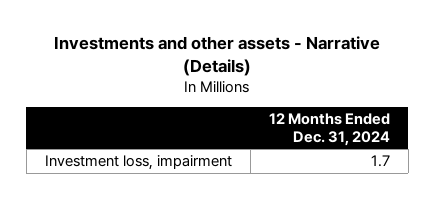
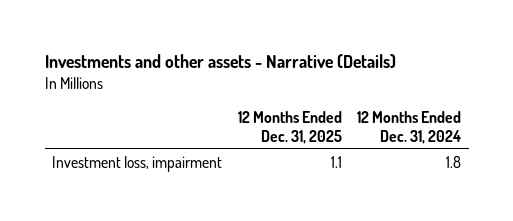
- | 12 Months Ended Dec. 31, 2024
+ | 12 Months Ended Dec. 31, 2025 | 12 Months Ended Dec. 31, 2024
- Investment loss, impairment | 1.7
+ Investment loss, impairment | 1.1 | 1.8

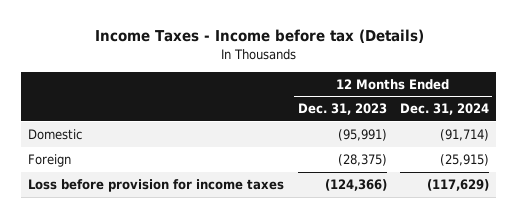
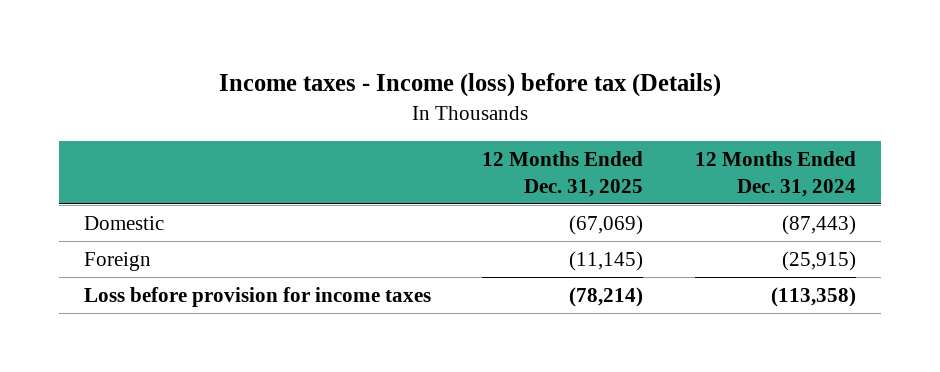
- Income Taxes - Income before tax (Details)
+ Income taxes - Income (loss) before tax (Details)
- | 12 Months Ended Dec. 31, 2023 | 12 Months Ended Dec. 31, 2024
+ | 12 Months Ended Dec. 31, 2025 | 12 Months Ended Dec. 31, 2024
- Domestic | (95,991) | (91,714)
+ Domestic | (67,069) | (87,443)
- Loss before provision for income taxes | (124,366) | (117,629)
+ Loss before provision for income taxes | (78,214) | (113,358)

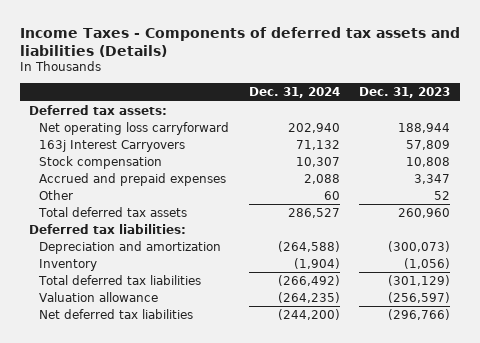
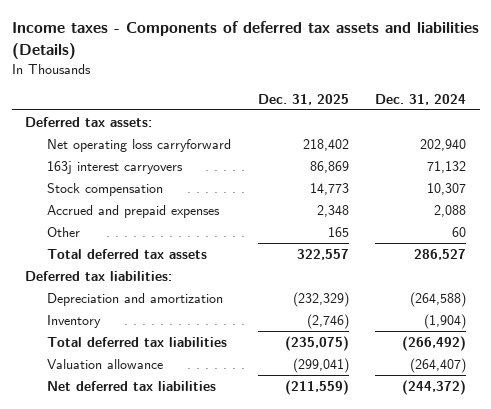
- Income Taxes - Components of deferred tax assets and liabilities (Details)
+ Income taxes - Components of deferred tax assets and liabilities (Details)
- | Dec. 31, 2024 | Dec. 31, 2023
+ | Dec. 31, 2025 | Dec. 31, 2024
- 163j Interest Carryovers | 71,132 | 57,809
+ 163j interest carryovers | 86,869 | 71,132
- Valuation allowance | (264,235) | (256,597)
- Net deferred tax liabilities | (244,200) | (296,766)
+ Valuation allowance | (299,041) | (264,407)
+ Net deferred tax liabilities | (211,559) | (244,372)

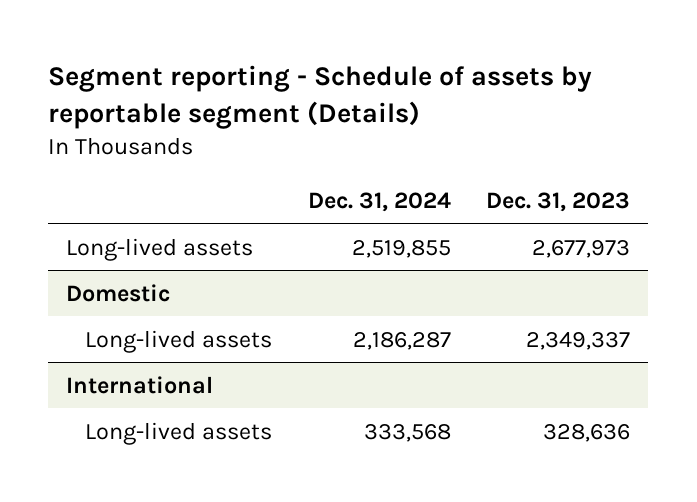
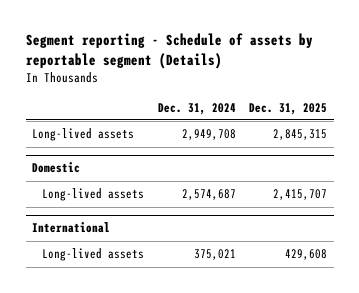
- | Dec. 31, 2024 | Dec. 31, 2023
+ | Dec. 31, 2024 | Dec. 31, 2025
- Long-lived assets | 2,519,855 | 2,677,973
+ Long-lived assets | 2,949,708 | 2,845,315
@ Domestic
- Long-lived assets | 2,186,287 | 2,349,337
+ Long-lived assets | 2,574,687 | 2,415,707
@ International
- Long-lived assets | 333,568 | 328,636
+ Long-lived assets | 375,021 | 429,608

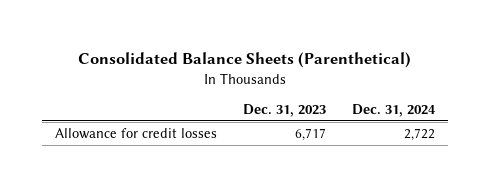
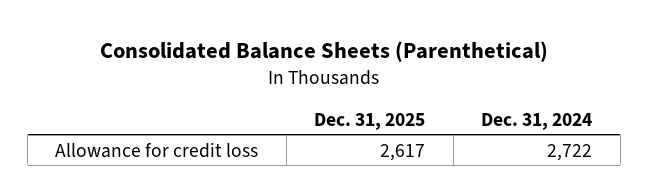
- | Dec. 31, 2023 | Dec. 31, 2024
+ | Dec. 31, 2025 | Dec. 31, 2024
- Allowance for credit losses | 6,717 | 2,722
+ Allowance for credit loss | 2,617 | 2,722

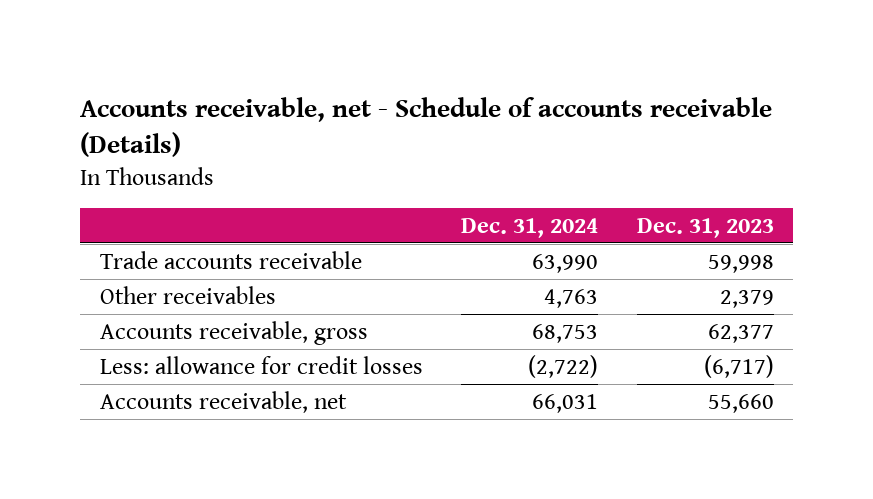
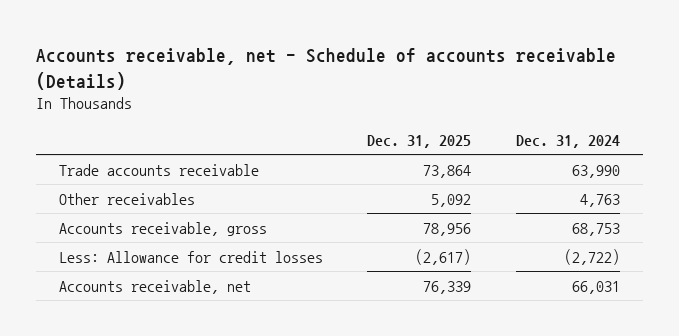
- | Dec. 31, 2024 | Dec. 31, 2023
+ | Dec. 31, 2025 | Dec. 31, 2024
- Less: allowance for credit losses | (2,722) | (6,717)
+ Less: Allowance for credit losses | (2,617) | (2,722)

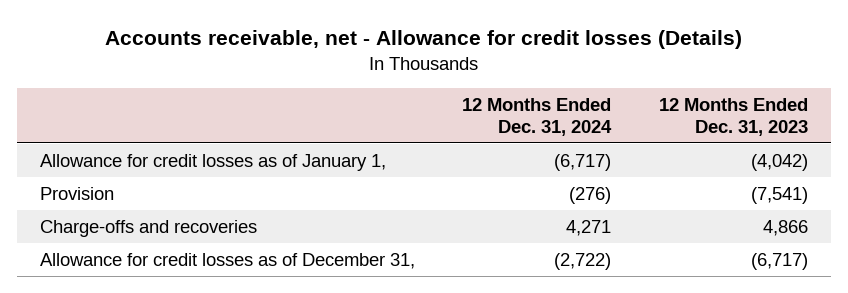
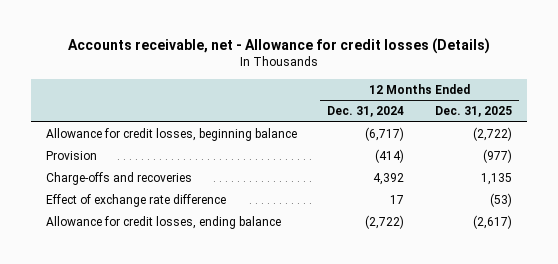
- | 12 Months Ended Dec. 31, 2024 | 12 Months Ended Dec. 31, 2023
+ | 12 Months Ended Dec. 31, 2024 | 12 Months Ended Dec. 31, 2025
- Allowance for credit losses as of January 1, | (6,717) | (4,042)
- Provision | (276) | (7,541)
- Charge-offs and recoveries | 4,271 | 4,866
- Allowance for credit losses as of December 31, | (2,722) | (6,717)
+ Allowance for credit losses, beginning balance | (6,717) | (2,722)
+ Provision | (414) | (977)
+ Charge-offs and recoveries | 4,392 | 1,135
+ Effect of exchange rate difference | 17 | (53)
+ Allowance for credit losses, ending balance | (2,722) | (2,617)

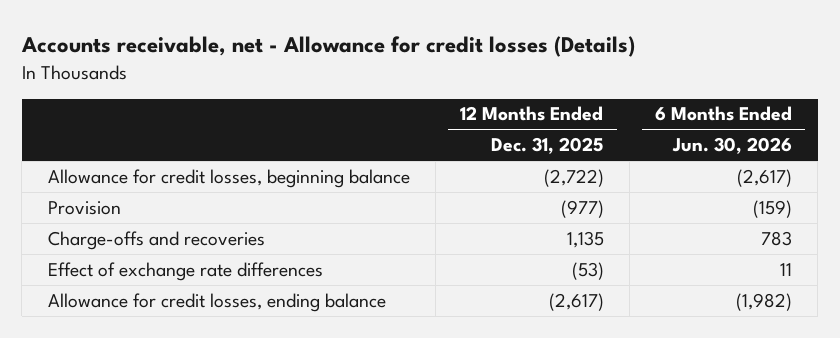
- | 12 Months Ended Dec. 31, 2024 | 12 Months Ended Dec. 31, 2025
+ | 12 Months Ended Dec. 31, 2025 | 6 Months Ended Jun. 30, 2026
- Effect of exchange rate difference | 17 | (53)
+ Effect of exchange rate differences | (53) | 11

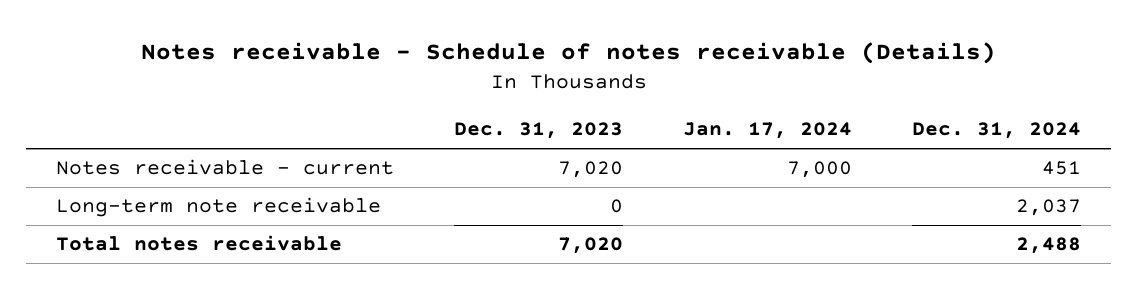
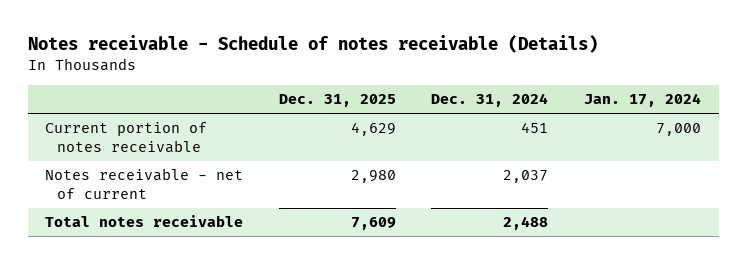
- | Dec. 31, 2023 | Jan. 17, 2024 | Dec. 31, 2024
+ | Dec. 31, 2025 | Dec. 31, 2024 | Jan. 17, 2024
- Notes receivable - current | 7,020 | 7,000 | 451
- Long-term note receivable | 0 | | 2,037
+ Current portion of notes receivable | 4,629 | 451 | 7,000
+ Notes receivable - net of current | 2,980 | 2,037 |

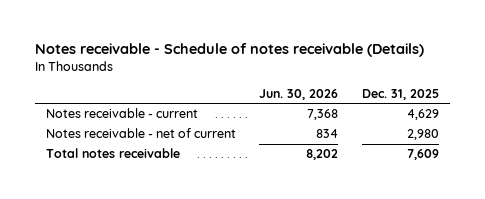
- | Dec. 31, 2025 | Dec. 31, 2024 | Jan. 17, 2024
+ | Jun. 30, 2026 | Dec. 31, 2025
- Current portion of notes receivable | 4,629 | 451 | 7,000
+ Notes receivable - current | 7,368 | 4,629

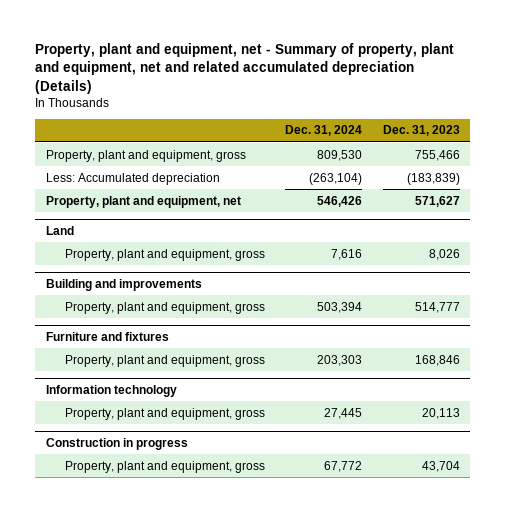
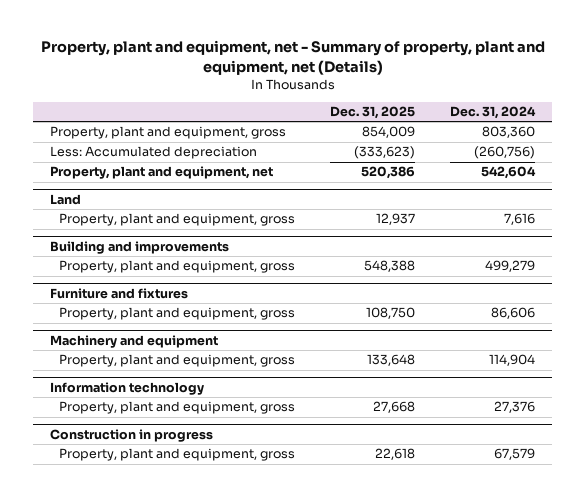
- Property, plant and equipment, net - Summary of property, plant and equipment, net and related accumulated depreciation (Details)
+ Property, plant and equipment, net - Summary of property, plant and equipment, net (Details)
- | Dec. 31, 2024 | Dec. 31, 2023
+ | Dec. 31, 2025 | Dec. 31, 2024
- Property, plant and equipment, gross | 809,530 | 755,466
- Less: Accumulated depreciation | (263,104) | (183,839)
- Property, plant and equipment, net | 546,426 | 571,627
+ Property, plant and equipment, gross | 854,009 | 803,360
+ Less: Accumulated depreciation | (333,623) | (260,756)
+ Property, plant and equipment, net | 520,386 | 542,604
@ Building and improvements
- Property, plant and equipment, gross | 503,394 | 514,777
+ Property, plant and equipment, gross | 548,388 | 499,279
@ Furniture and fixtures
- Property, plant and equipment, gross | 203,303 | 168,846
+ Property, plant and equipment, gross | 108,750 | 86,606
+ Machinery and equipment
+ Property, plant and equipment, gross | 133,648 | 114,904
@ Information technology
- Property, plant and equipment, gross | 27,445 | 20,113
+ Property, plant and equipment, gross | 27,668 | 27,376
@ Construction in progress
- Property, plant and equipment, gross | 67,772 | 43,704
+ Property, plant and equipment, gross | 22,618 | 67,579

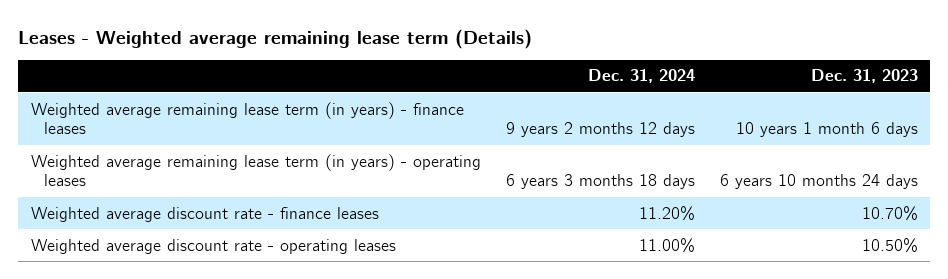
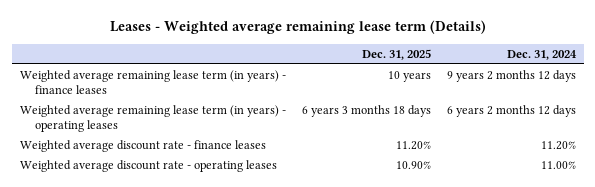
- | Dec. 31, 2024 | Dec. 31, 2023
+ | Dec. 31, 2025 | Dec. 31, 2024
- Weighted average remaining lease term (in years) - operating leases | 6 years 3 months 18 days | 6 years 10 months 24 days
+ Weighted average remaining lease term (in years) - operating leases | 6 years 3 months 18 days | 6 years 2 months 12 days

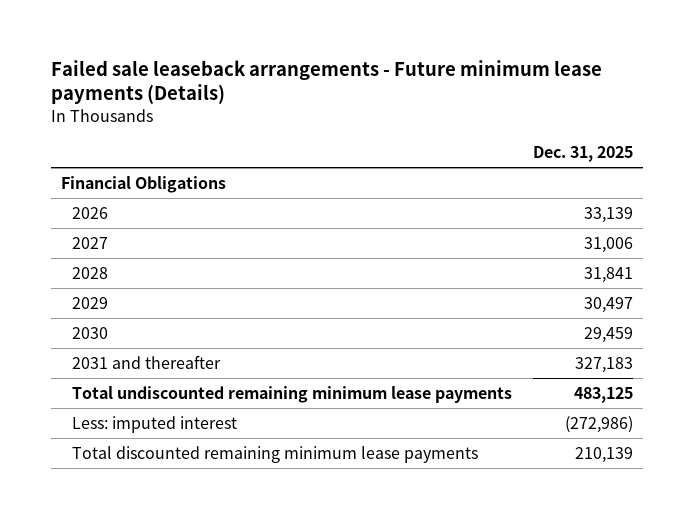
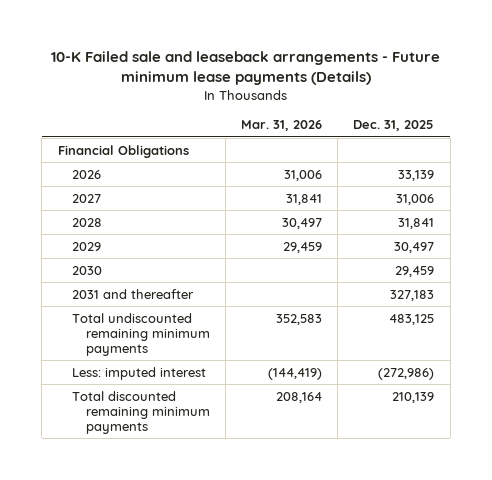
- Failed sale leaseback arrangements - Future minimum lease payments (Details)
+ 10-K Failed sale and leaseback arrangements - Future minimum lease payments (Details)
- | Dec. 31, 2025
+ | Mar. 31, 2026 | Dec. 31, 2025
- Total undiscounted remaining minimum lease payments | 483,125
+ Total undiscounted remaining minimum payments | 352,583 | 483,125
- Total discounted remaining minimum lease payments | 210,139
+ Total discounted remaining minimum payments | 208,164 | 210,139

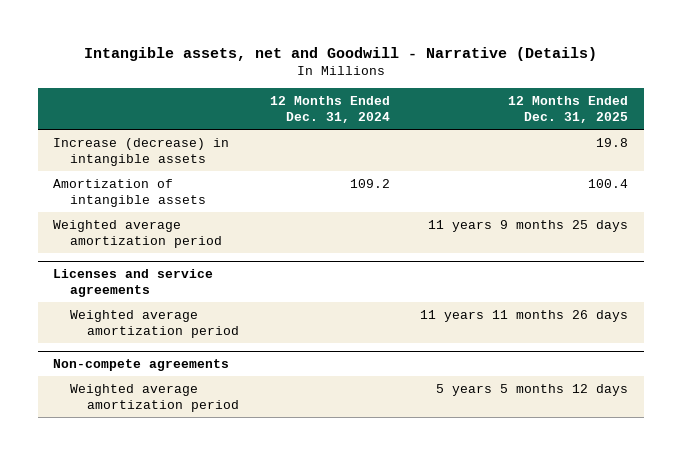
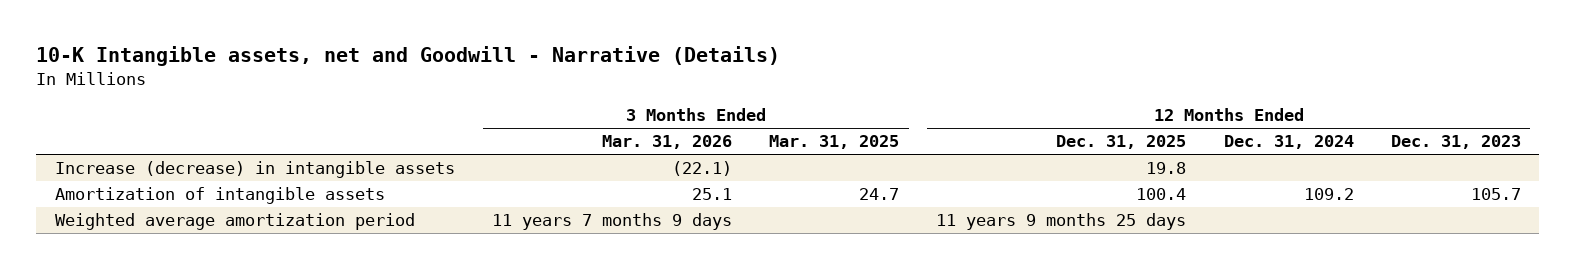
- Intangible assets, net and Goodwill - Narrative (Details)
+ 10-K Intangible assets, net and Goodwill - Narrative (Details)
- | 12 Months Ended Dec. 31, 2024 | 12 Months Ended Dec. 31, 2025
+ | 3 Months Ended Mar. 31, 2026 | 3 Months Ended Mar. 31, 2025 | 12 Months Ended Dec. 31, 2025 | 12 Months Ended Dec. 31, 2024 | 12 Months Ended Dec. 31, 2023
- Licenses and service agreements
- Weighted average amortization period | | 11 years 11 months 26 days
- Non-compete agreements
- Weighted average amortization period | | 5 years 5 months 12 days

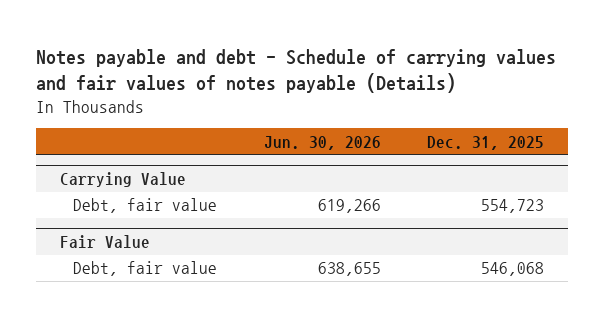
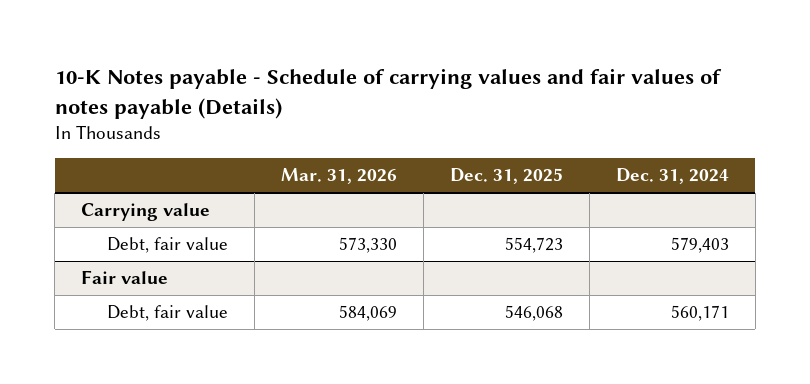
- Notes payable and debt - Schedule of carrying values and fair values of notes payable (Details)
+ 10-K Notes payable - Schedule of carrying values and fair values of notes payable (Details)
- | Jun. 30, 2026 | Dec. 31, 2025
+ | Mar. 31, 2026 | Dec. 31, 2025 | Dec. 31, 2024
- Carrying Value
+ Carrying value
- Fair Value
+ Fair value

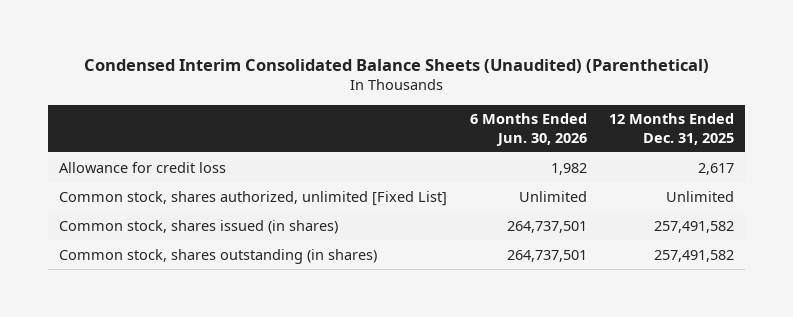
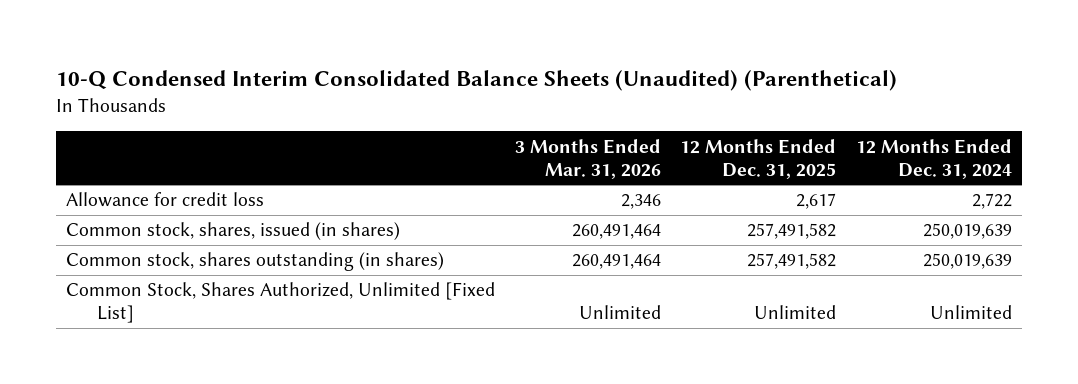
- Condensed Interim Consolidated Balance Sheets (Unaudited) (Parenthetical)
+ 10-Q Condensed Interim Consolidated Balance Sheets (Unaudited) (Parenthetical)
- | 6 Months Ended Jun. 30, 2026 | 12 Months Ended Dec. 31, 2025
+ | 3 Months Ended Mar. 31, 2026 | 12 Months Ended Dec. 31, 2025 | 12 Months Ended Dec. 31, 2024
- Common stock, shares authorized, unlimited [Fixed List] | Unlimited | Unlimited
- Common stock, shares issued (in shares) | 264,737,501 | 257,491,582
+ Common stock, shares, issued (in shares) | 260,491,464 | 257,491,582 | 250,019,639
+ Common Stock, Shares Authorized, Unlimited [Fixed List] | Unlimited | Unlimited | Unlimited

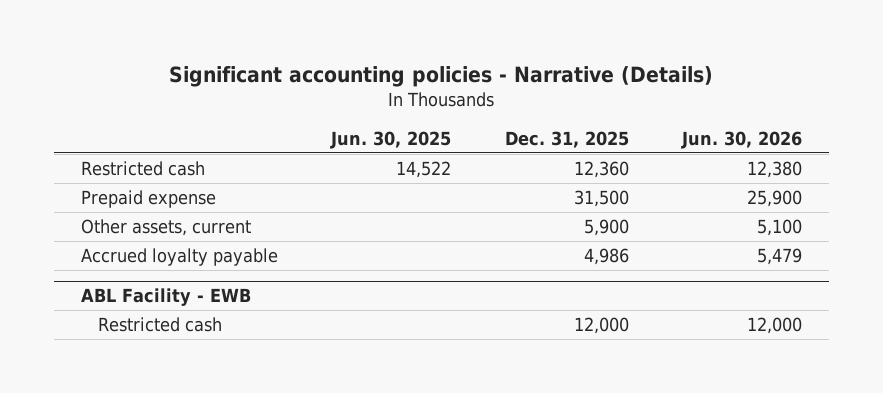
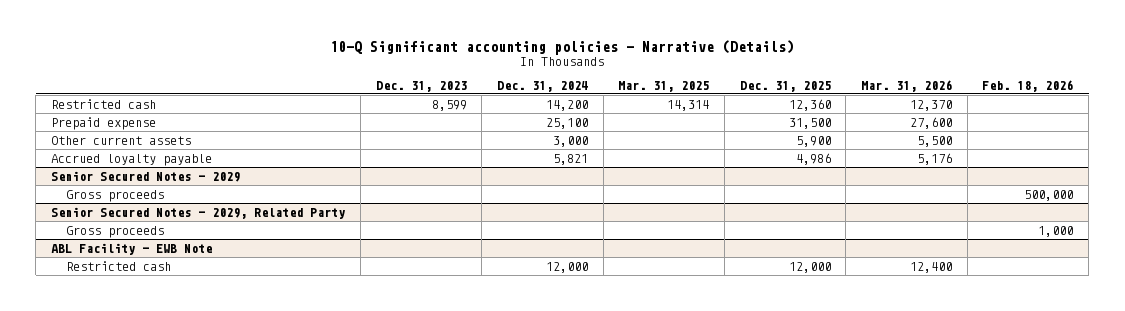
- Significant accounting policies - Narrative (Details)
+ 10-Q Significant accounting policies - Narrative (Details)
- | Jun. 30, 2025 | Dec. 31, 2025 | Jun. 30, 2026
+ | Dec. 31, 2023 | Dec. 31, 2024 | Mar. 31, 2025 | Dec. 31, 2025 | Mar. 31, 2026 | Feb. 18, 2026
- Other assets, current | | 5,900 | 5,100
+ Other current assets | | 3,000 | | 5,900 | 5,500 |
- ABL Facility - EWB
+ Senior Secured Notes - 2029
+ Gross proceeds | | | | | | 500,000
+ Senior Secured Notes - 2029, Related Party
+ Gross proceeds | | | | | | 1,000
+ ABL Facility - EWB Note

